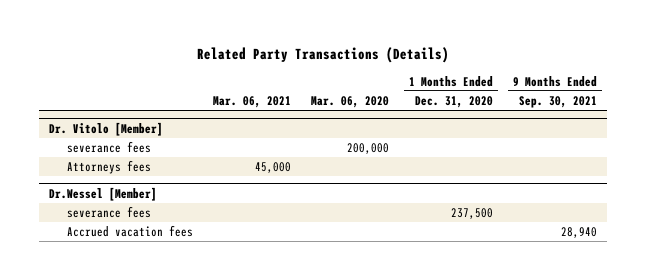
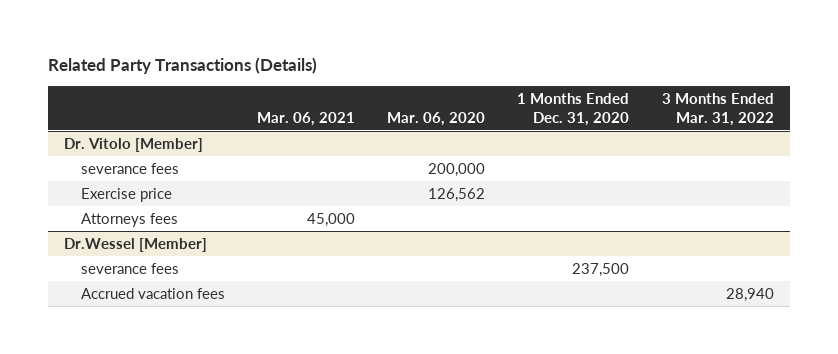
- | Mar. 06, 2021 | Mar. 06, 2020 | 1 Months Ended Dec. 31, 2020 | 9 Months Ended Sep. 30, 2021
+ | Mar. 06, 2021 | Mar. 06, 2020 | 1 Months Ended Dec. 31, 2020 | 3 Months Ended Mar. 31, 2022
@ Dr. Vitolo [Member]
+ Exercise price | | 126,562 | |

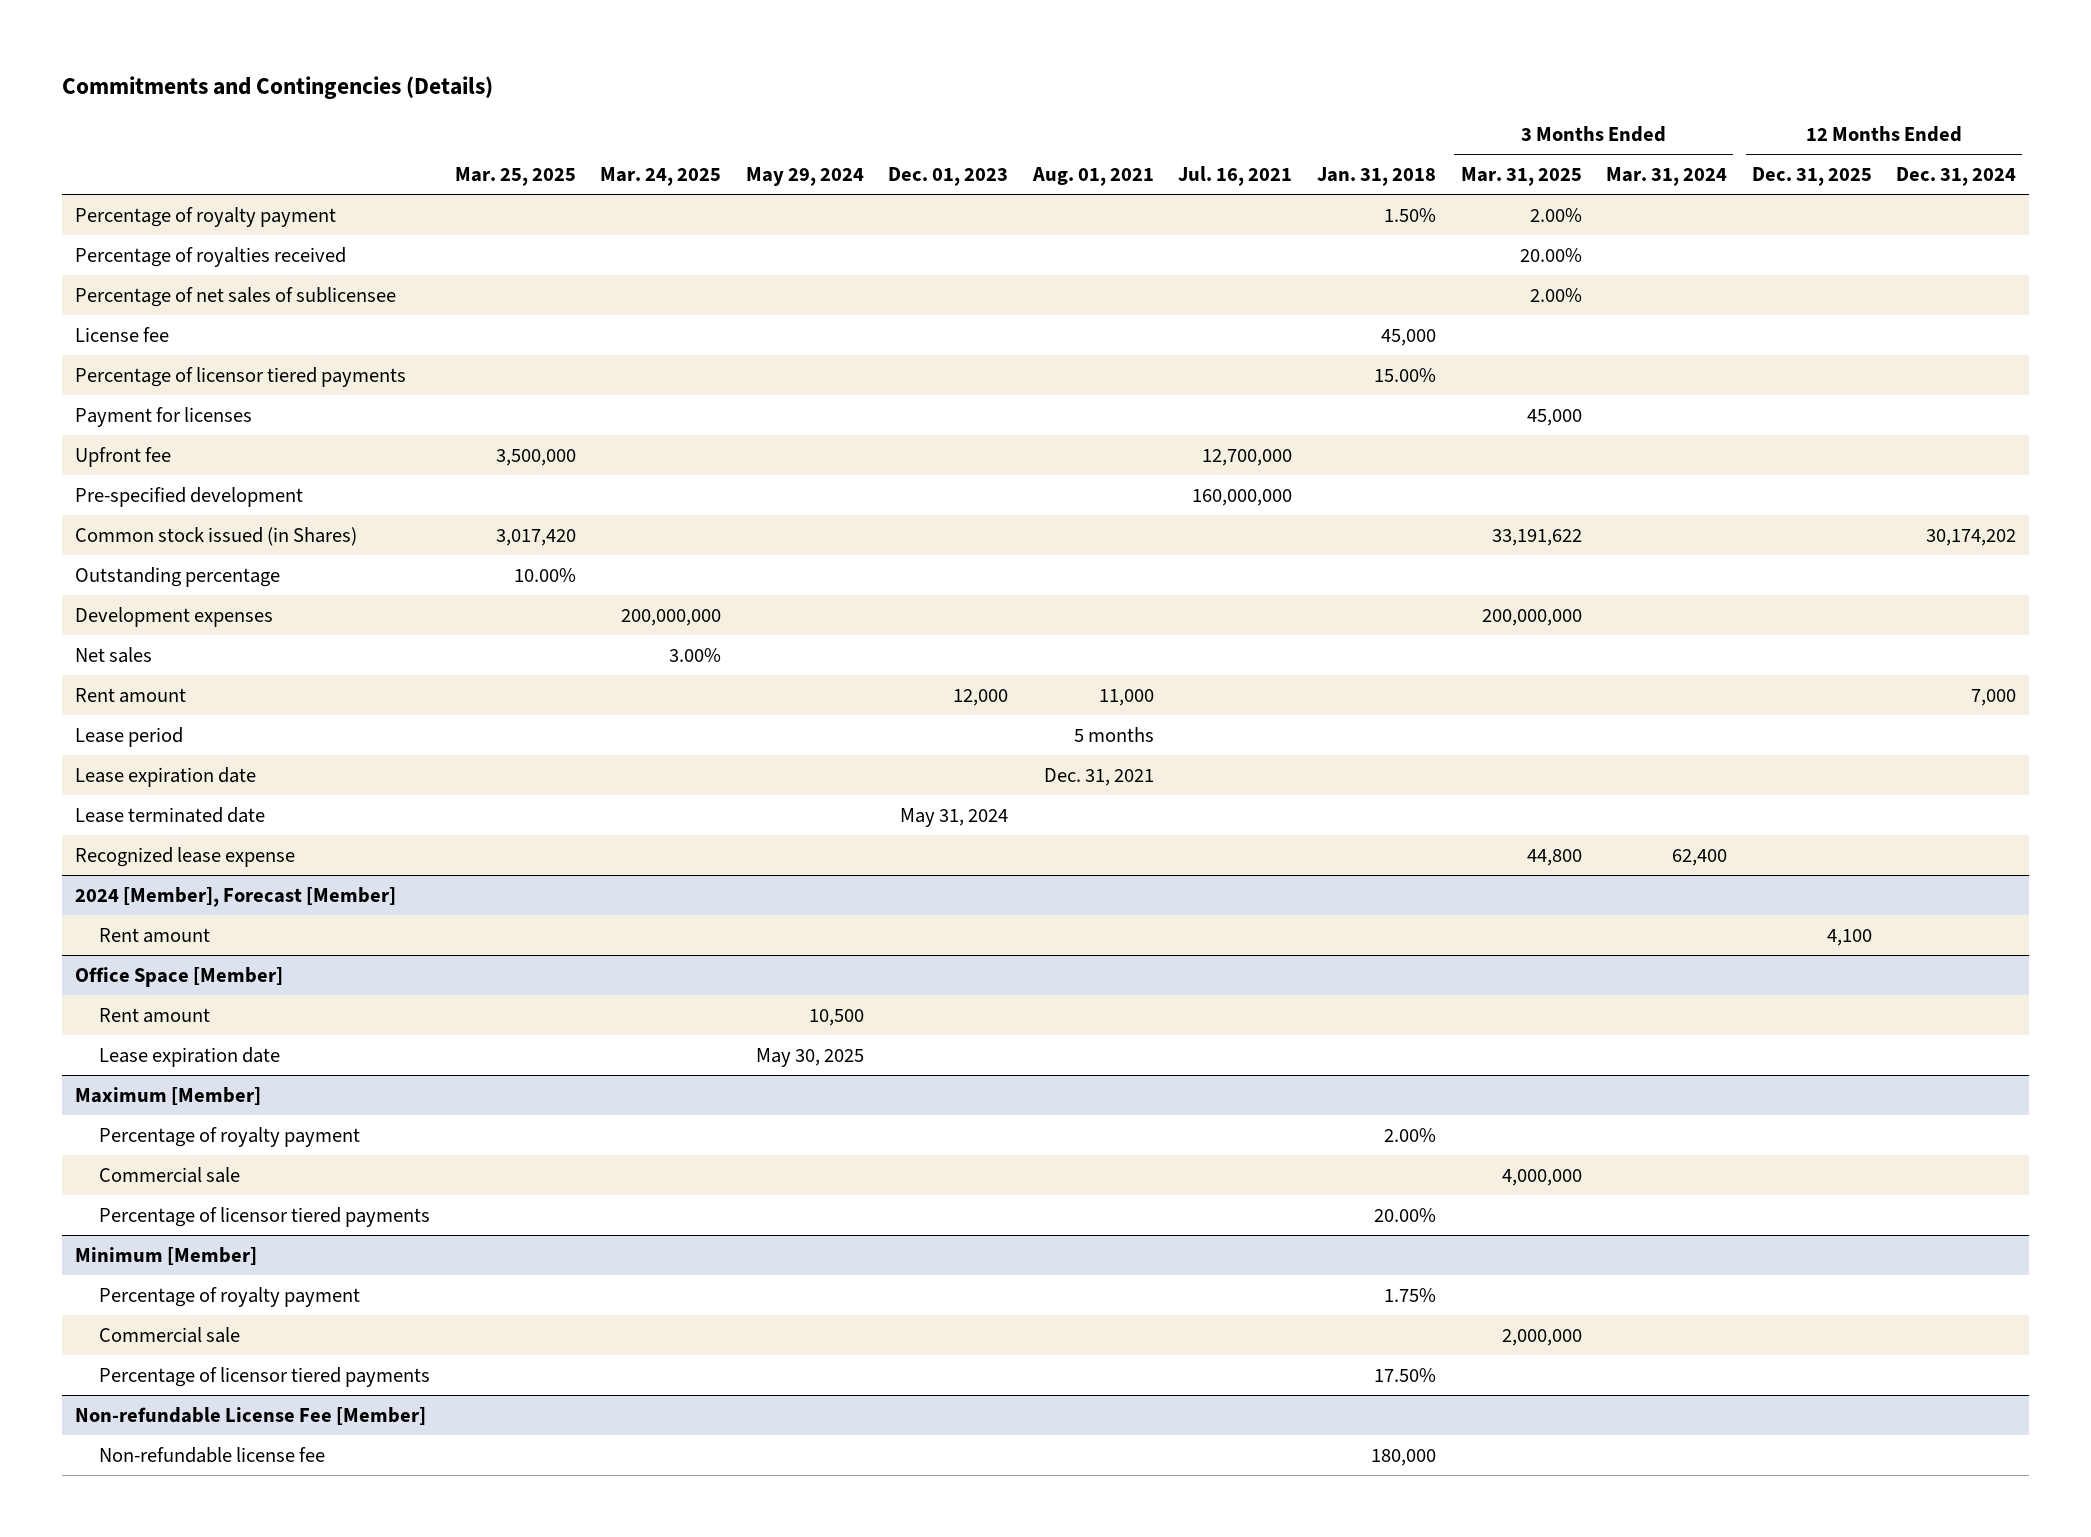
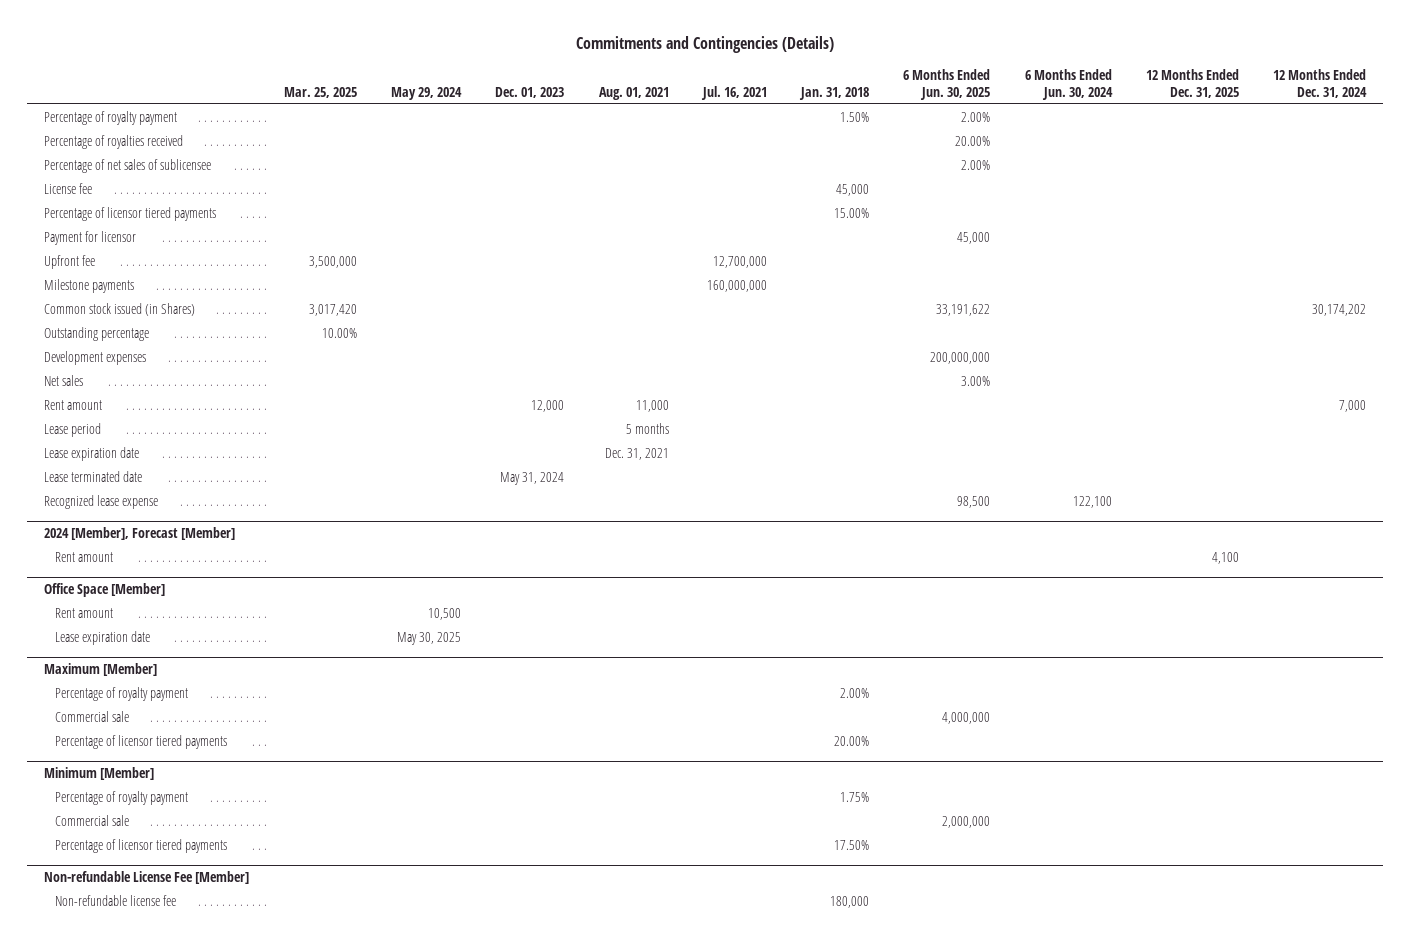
- | Mar. 25, 2025 | Mar. 24, 2025 | May 29, 2024 | Dec. 01, 2023 | Aug. 01, 2021 | Jul. 16, 2021 | Jan. 31, 2018 | 3 Months Ended Mar. 31, 2025 | 3 Months Ended Mar. 31, 2024 | 12 Months Ended Dec. 31, 2025 | 12 Months Ended Dec. 31, 2024
+ | Mar. 25, 2025 | May 29, 2024 | Dec. 01, 2023 | Aug. 01, 2021 | Jul. 16, 2021 | Jan. 31, 2018 | 6 Months Ended Jun. 30, 2025 | 6 Months Ended Jun. 30, 2024 | 12 Months Ended Dec. 31, 2025 | 12 Months Ended Dec. 31, 2024
- Payment for licenses | | | | | | | | 45,000 | | |
+ Payment for licensor | | | | | | | 45,000 | | |
- Pre-specified development | | | | | | 160,000,000 | | | | |
+ Milestone payments | | | | | 160,000,000 | | | | |

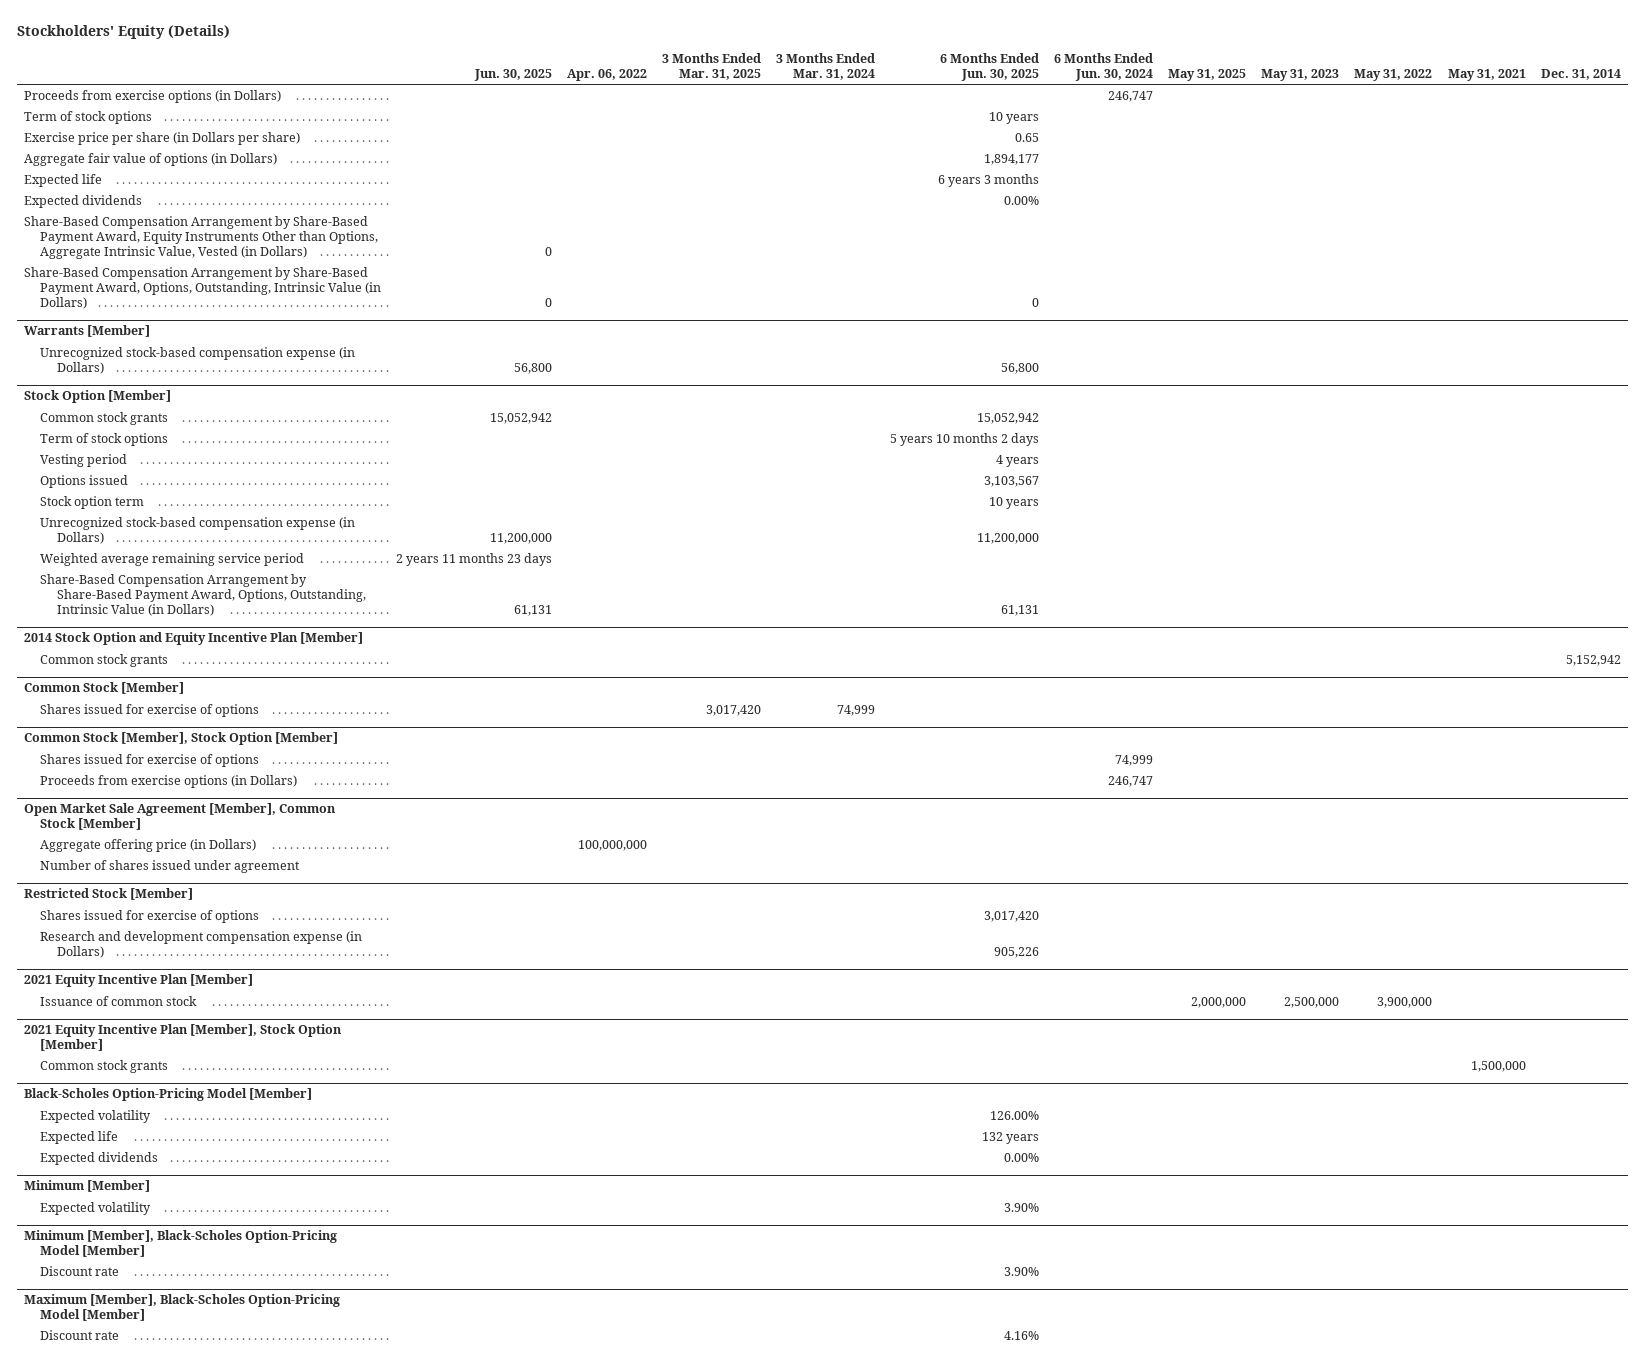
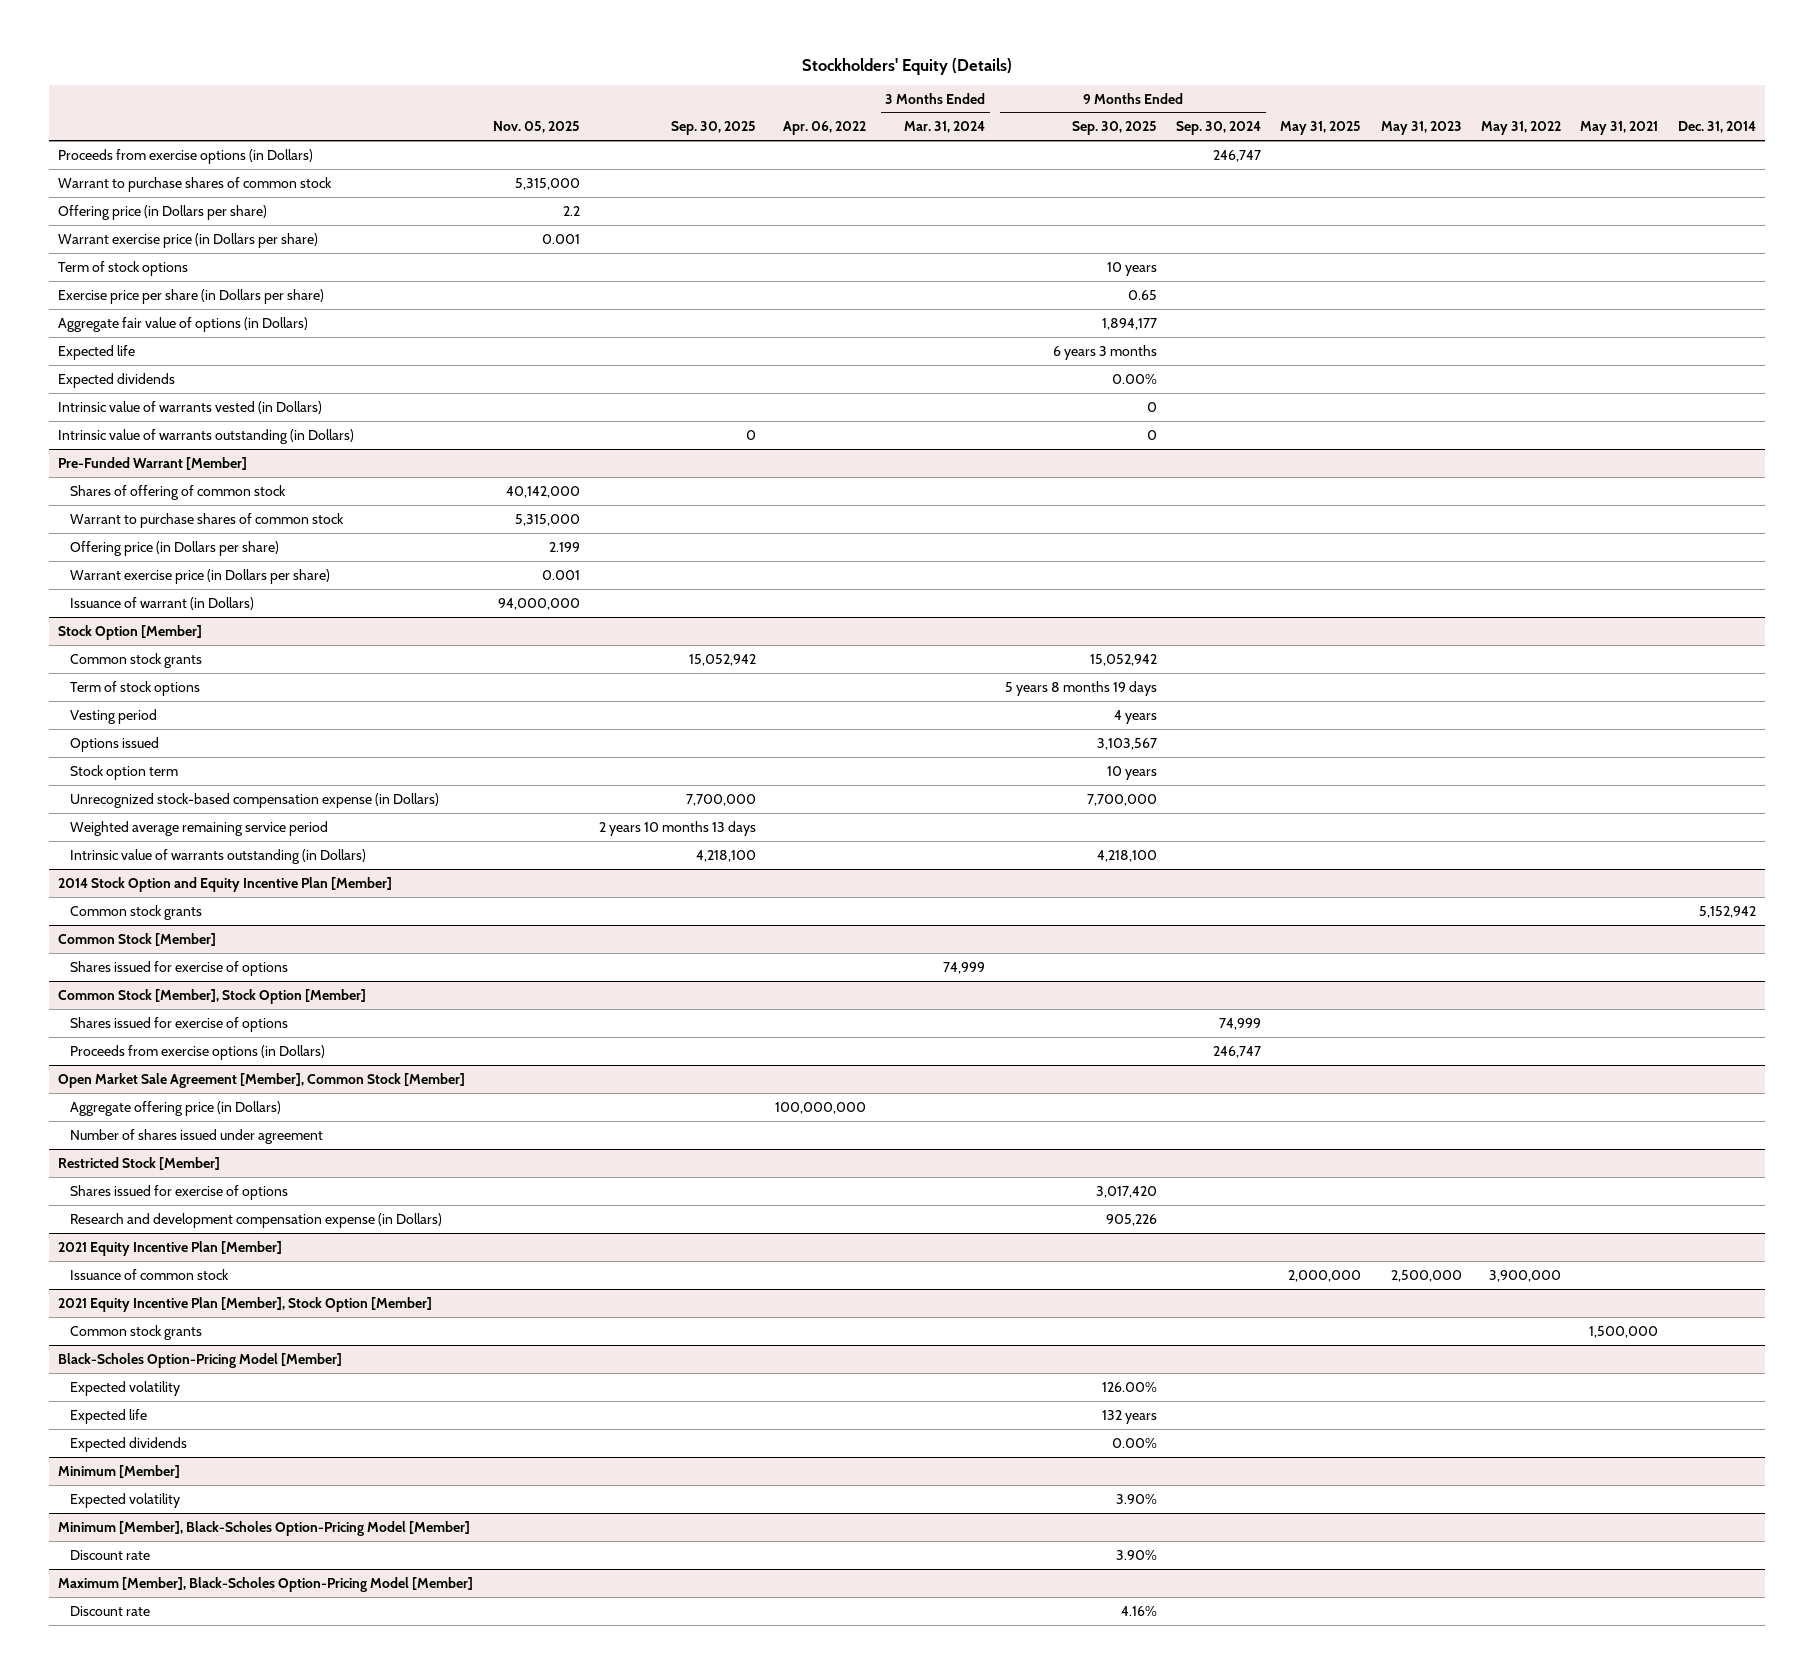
- | Jun. 30, 2025 | Apr. 06, 2022 | 3 Months Ended Mar. 31, 2025 | 3 Months Ended Mar. 31, 2024 | 6 Months Ended Jun. 30, 2025 | 6 Months Ended Jun. 30, 2024 | May 31, 2025 | May 31, 2023 | May 31, 2022 | May 31, 2021 | Dec. 31, 2014
+ | Nov. 05, 2025 | Sep. 30, 2025 | Apr. 06, 2022 | 3 Months Ended Mar. 31, 2024 | 9 Months Ended Sep. 30, 2025 | 9 Months Ended Sep. 30, 2024 | May 31, 2025 | May 31, 2023 | May 31, 2022 | May 31, 2021 | Dec. 31, 2014
+ Warrant to purchase shares of common stock | 5,315,000 | | | | | | | | | |
+ Offering price (in Dollars per share) | 2.2 | | | | | | | | | |
+ Warrant exercise price (in Dollars per share) | 0.001 | | | | | | | | | |
- Share-Based Compensation Arrangement by Share-Based Payment Award, Equity Instruments Other than Options, Aggregate Intrinsic Value, Vested (in Dollars) | 0 | | | | | | | | | |
- Share-Based Compensation Arrangement by Share-Based Payment Award, Options, Outstanding, Intrinsic Value (in Dollars) | 0 | | | | 0 | | | | | |
- Warrants [Member]
- Unrecognized stock-based compensation expense (in Dollars) | 56,800 | | | | 56,800 | | | | | |
+ Intrinsic value of warrants vested (in Dollars) | | | | | 0 | | | | | |
+ Intrinsic value of warrants outstanding (in Dollars) | | 0 | | | 0 | | | | | |
+ Pre-Funded Warrant [Member]
+ Shares of offering of common stock | 40,142,000 | | | | | | | | | |
+ Warrant to purchase shares of common stock | 5,315,000 | | | | | | | | | |
+ Offering price (in Dollars per share) | 2.199 | | | | | | | | | |
+ Warrant exercise price (in Dollars per share) | 0.001 | | | | | | | | | |
+ Issuance of warrant (in Dollars) | 94,000,000 | | | | | | | | | |
@ Stock Option [Member]
- Share-Based Compensation Arrangement by Share-Based Payment Award, Options, Outstanding, Intrinsic Value (in Dollars) | 61,131 | | | | 61,131 | | | | | |
+ Intrinsic value of warrants outstanding (in Dollars) | | 4,218,100 | | | 4,218,100 | | | | | |

